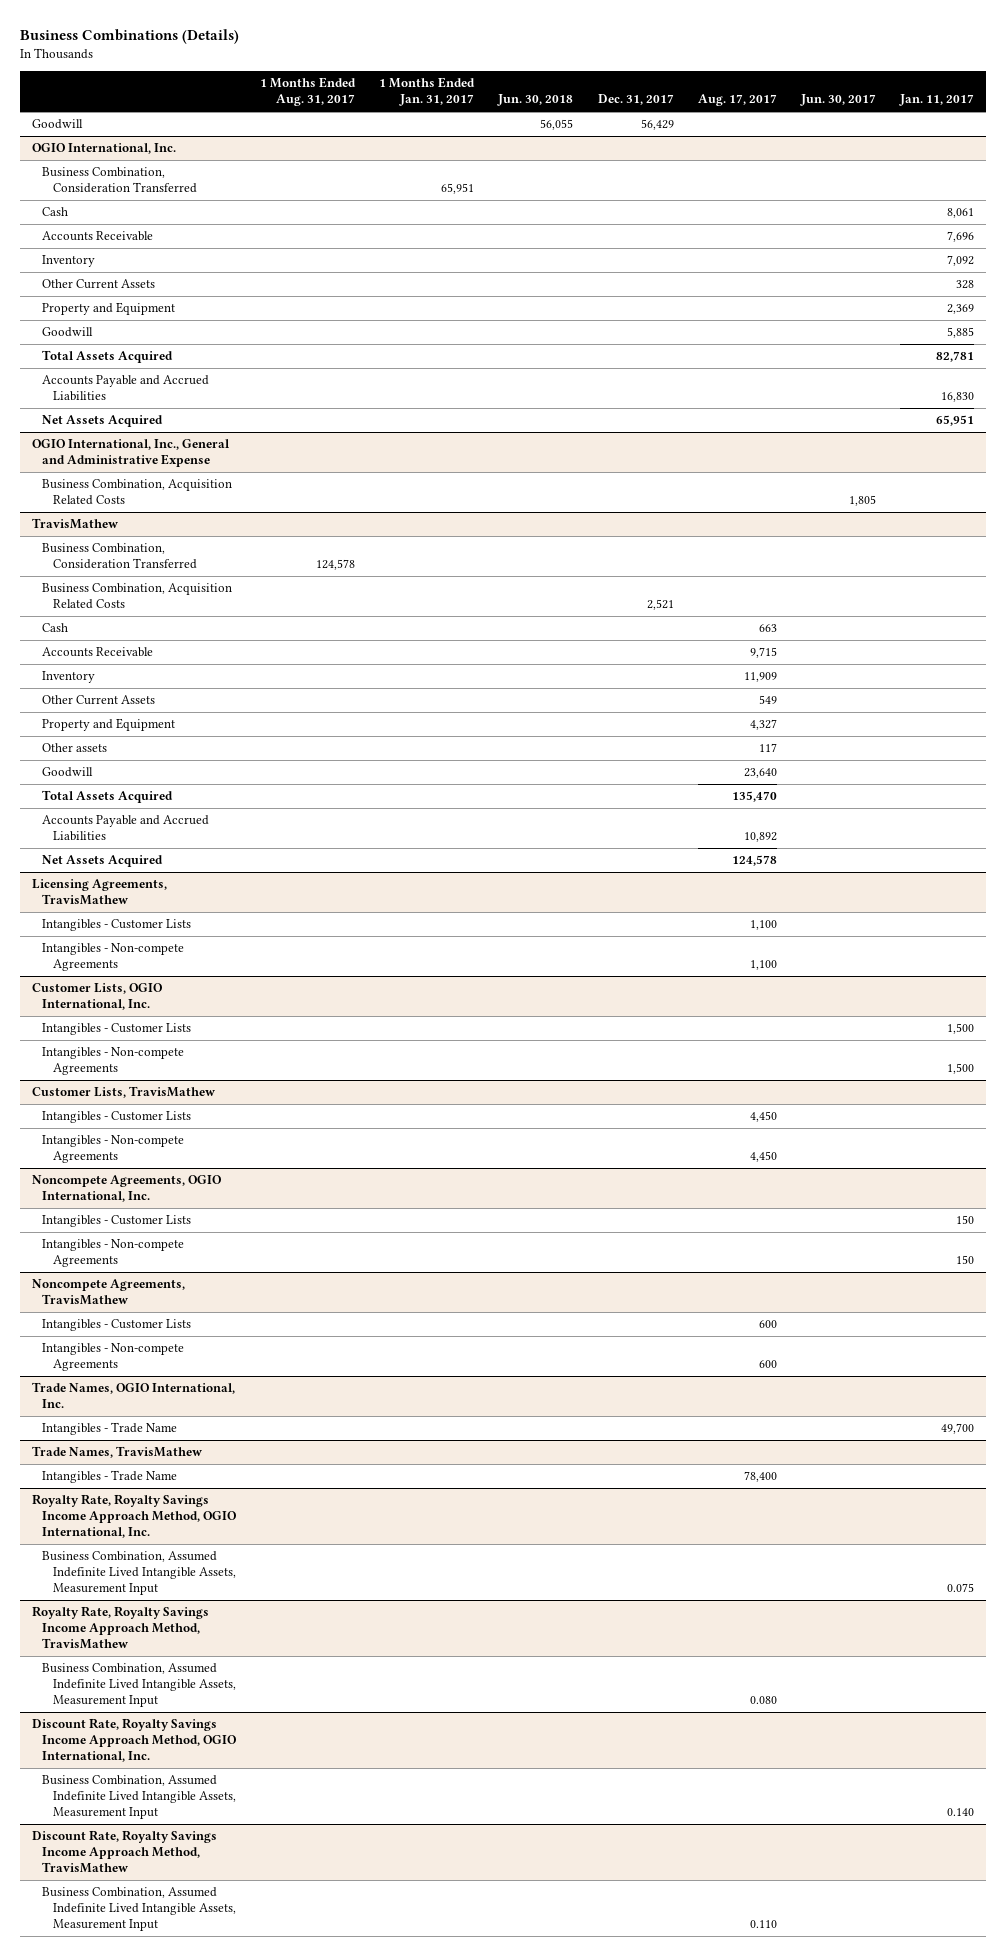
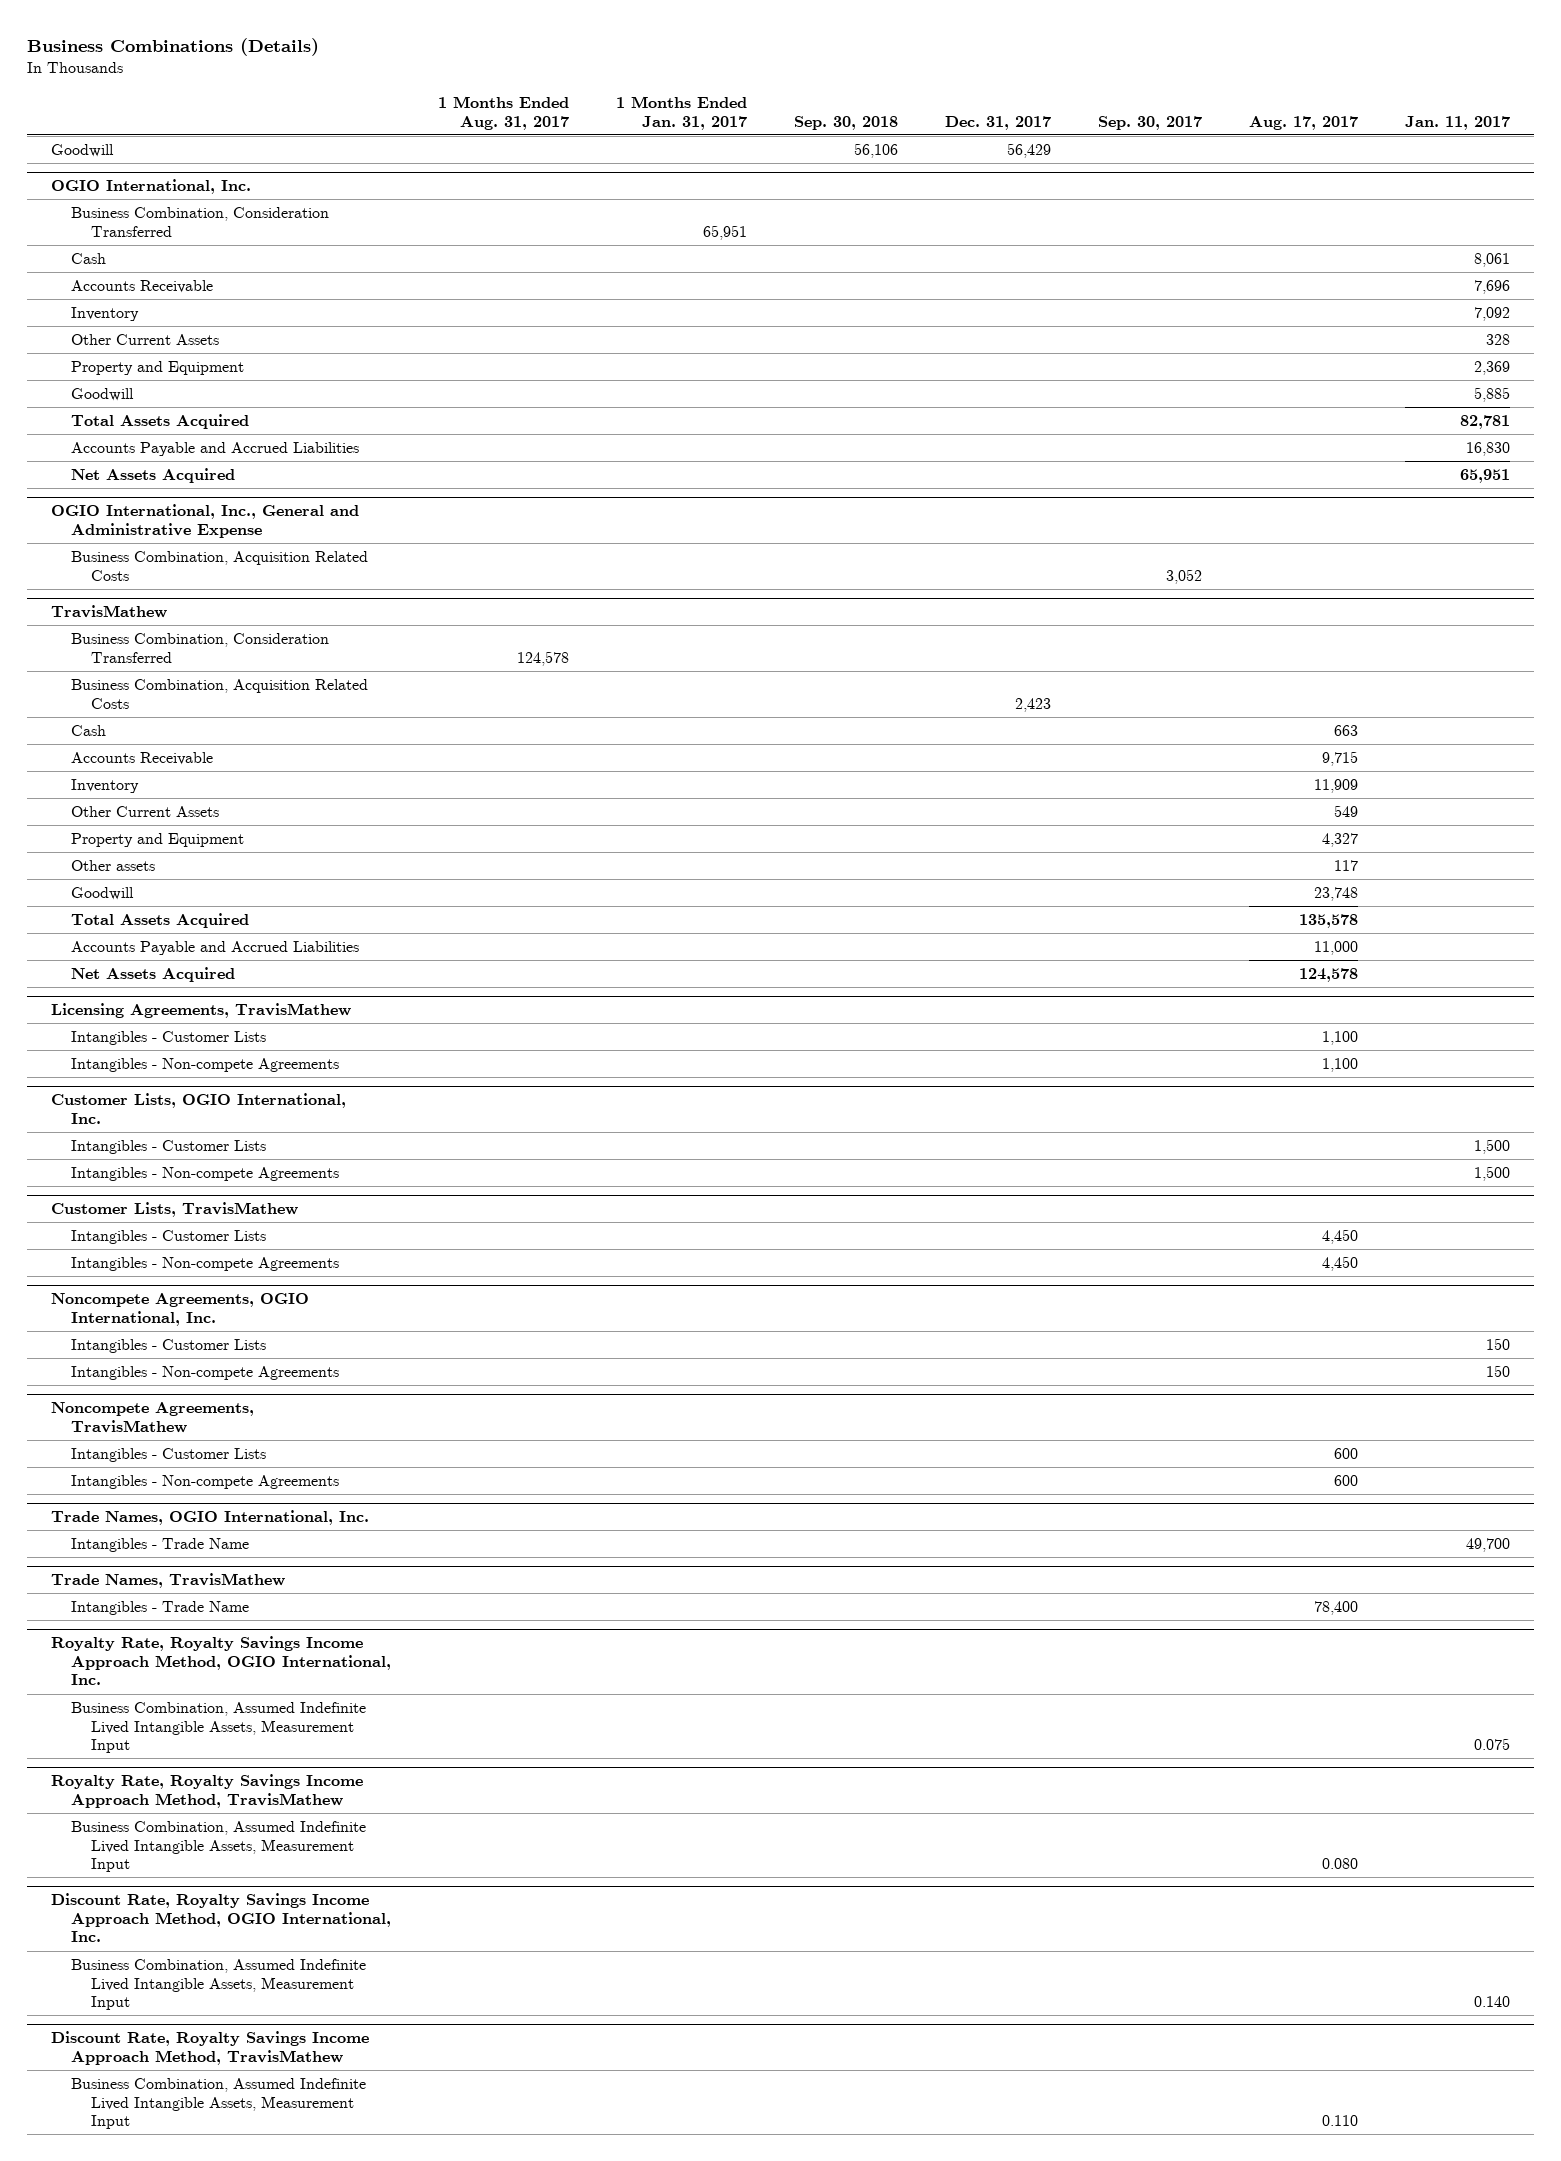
- | 1 Months Ended Aug. 31, 2017 | 1 Months Ended Jan. 31, 2017 | Jun. 30, 2018 | Dec. 31, 2017 | Aug. 17, 2017 | Jun. 30, 2017 | Jan. 11, 2017
+ | 1 Months Ended Aug. 31, 2017 | 1 Months Ended Jan. 31, 2017 | Sep. 30, 2018 | Dec. 31, 2017 | Sep. 30, 2017 | Aug. 17, 2017 | Jan. 11, 2017
@ TravisMathew
- Business Combination, Acquisition Related Costs | | | | 2,521 | | |
+ Business Combination, Acquisition Related Costs | | | | 2,423 | | |
- Goodwill | | | | | 23,640 | |
- Total Assets Acquired | | | | | 135,470 | |
- Accounts Payable and Accrued Liabilities | | | | | 10,892 | |
+ Goodwill | | | | | | 23,748 |
+ Total Assets Acquired | | | | | | 135,578 |
+ Accounts Payable and Accrued Liabilities | | | | | | 11,000 |

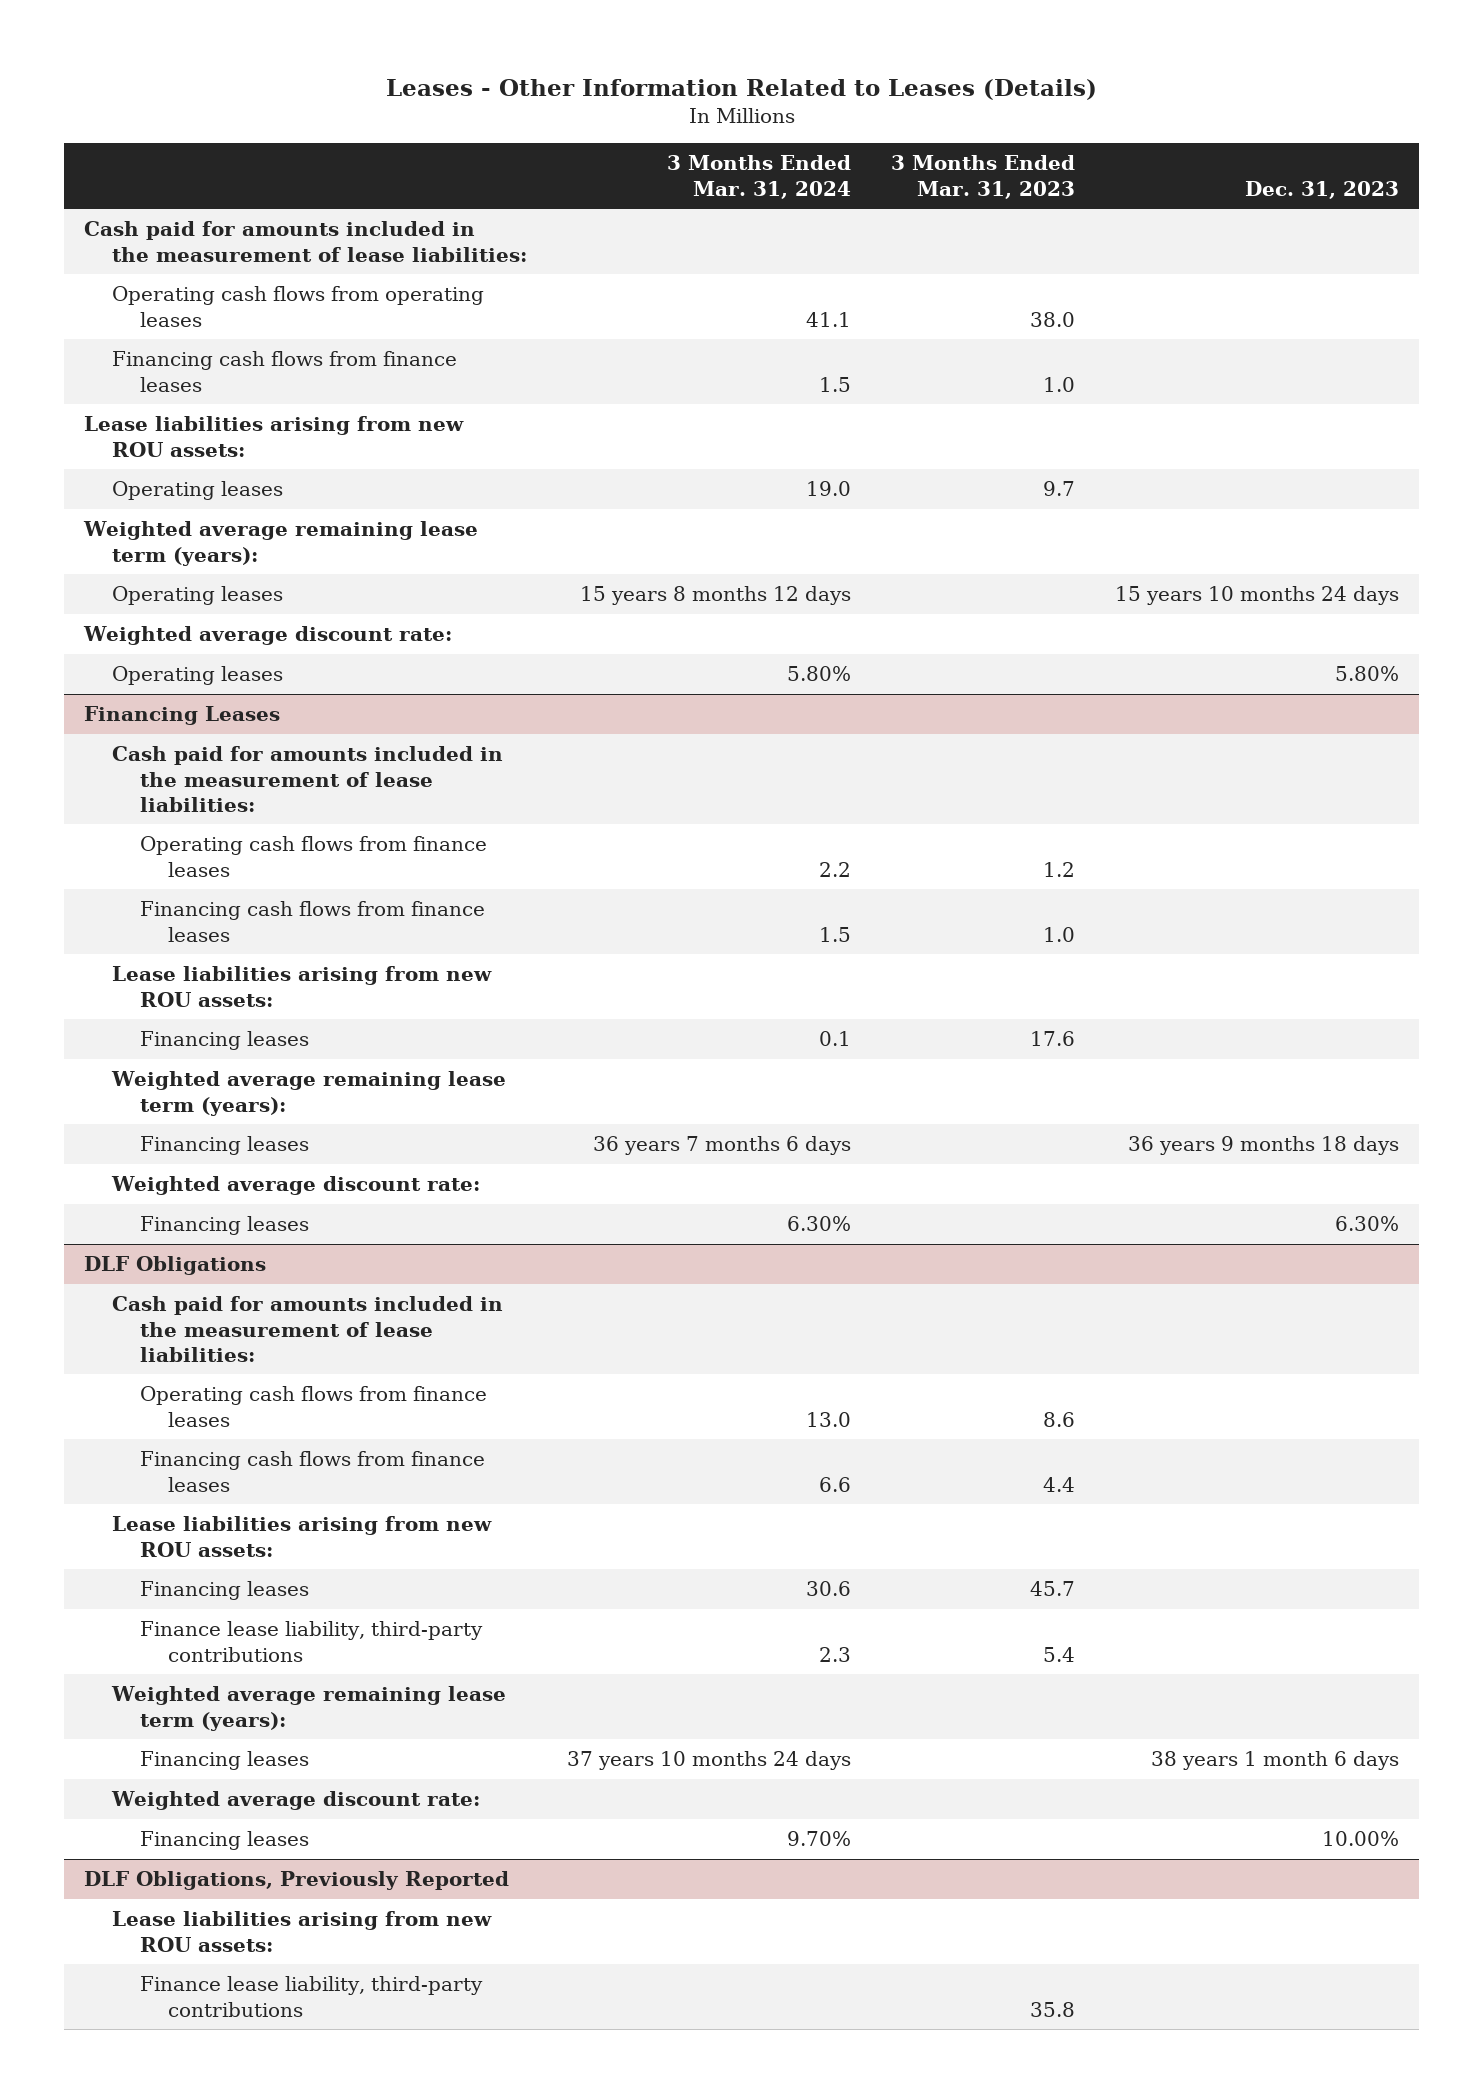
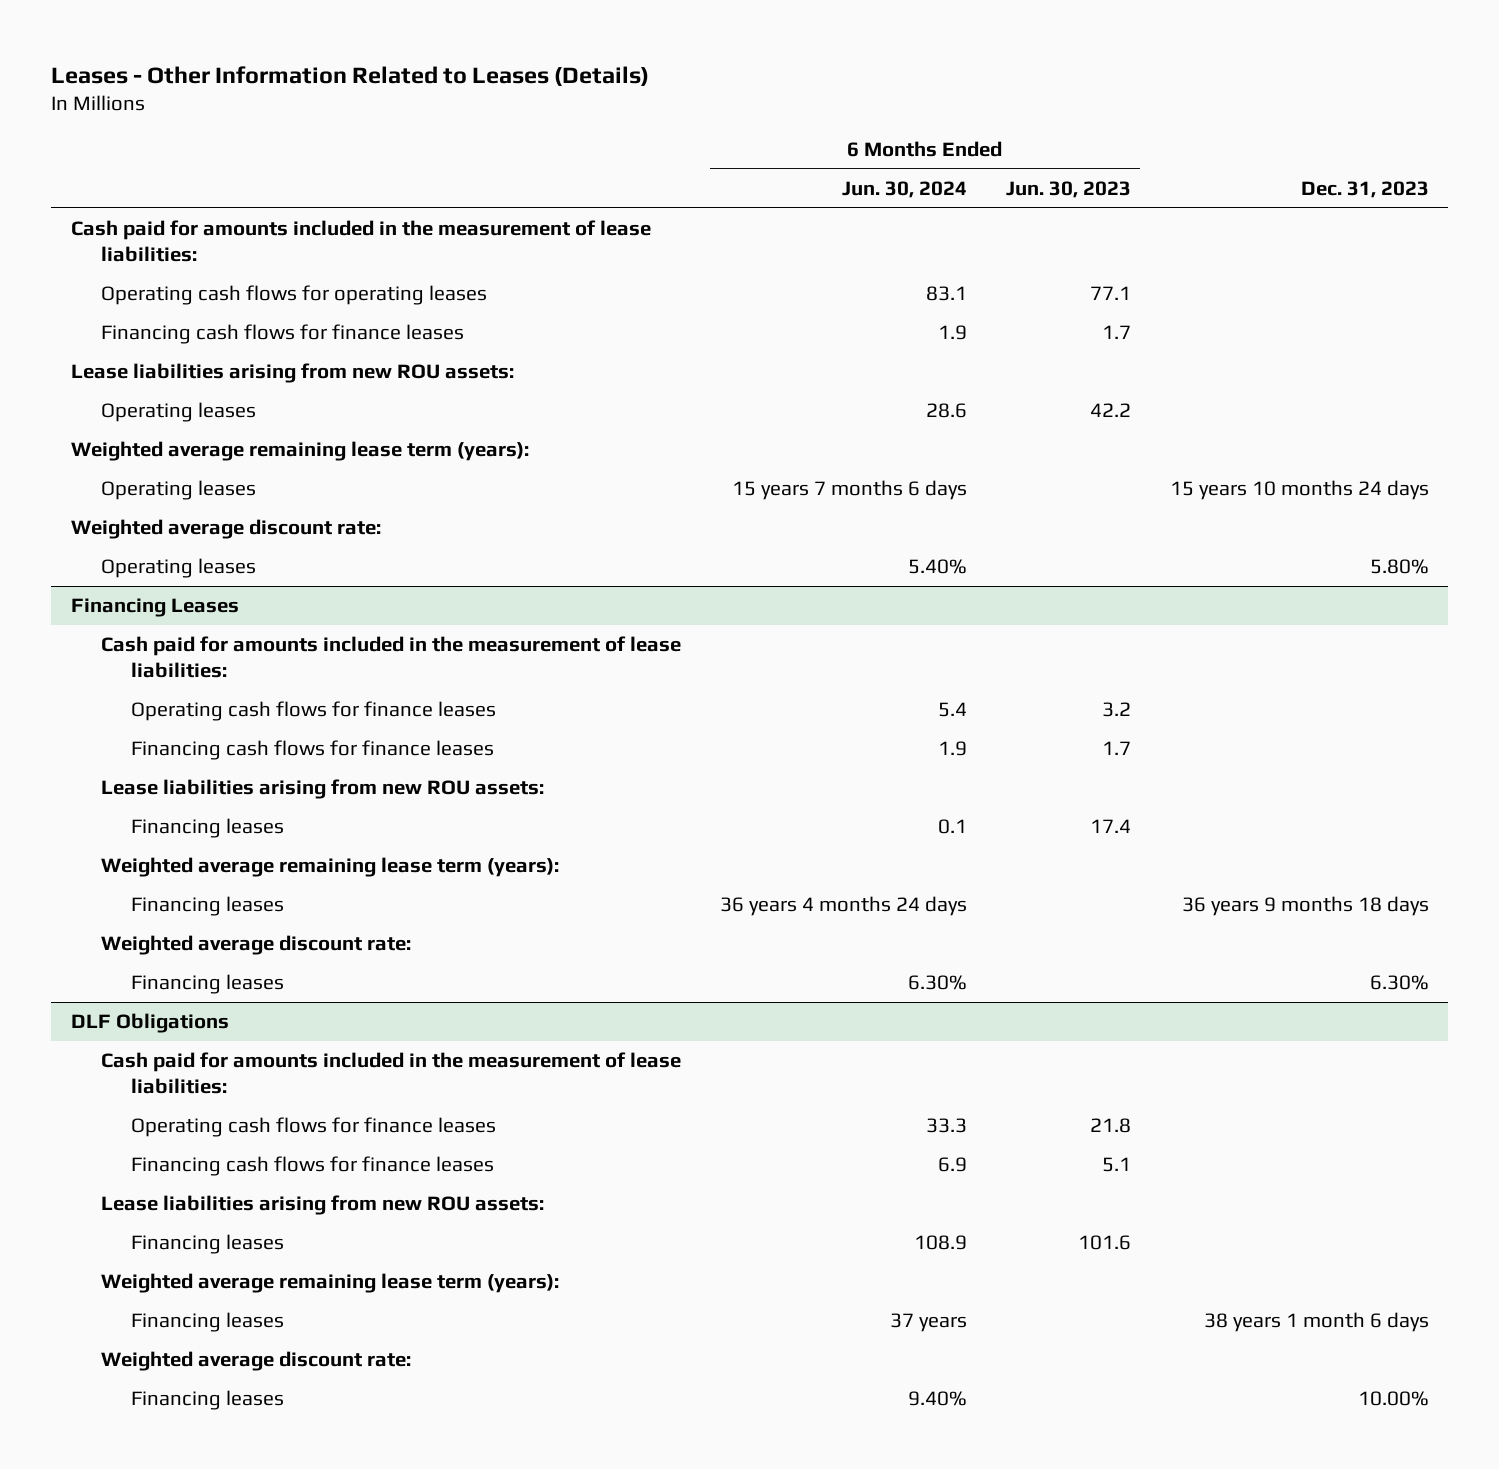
- | 3 Months Ended Mar. 31, 2024 | 3 Months Ended Mar. 31, 2023 | Dec. 31, 2023
+ | 6 Months Ended Jun. 30, 2024 | 6 Months Ended Jun. 30, 2023 | Dec. 31, 2023
- Operating cash flows from operating leases | 41.1 | 38.0 |
- Financing cash flows from finance leases | 1.5 | 1.0 |
+ Operating cash flows for operating leases | 83.1 | 77.1 |
+ Financing cash flows for finance leases | 1.9 | 1.7 |
@ Financing Leases
- Operating cash flows from finance leases | 2.2 | 1.2 |
- Financing cash flows from finance leases | 1.5 | 1.0 |
+ Operating cash flows for finance leases | 5.4 | 3.2 |
+ Financing cash flows for finance leases | 1.9 | 1.7 |
@ DLF Obligations
- Operating cash flows from finance leases | 13.0 | 8.6 |
- Financing cash flows from finance leases | 6.6 | 4.4 |
+ Operating cash flows for finance leases | 33.3 | 21.8 |
+ Financing cash flows for finance leases | 6.9 | 5.1 |
- Finance lease liability, third-party contributions | 2.3 | 5.4 |
- DLF Obligations, Previously Reported
- Lease liabilities arising from new ROU assets:
- Finance lease liability, third-party contributions | | 35.8 |

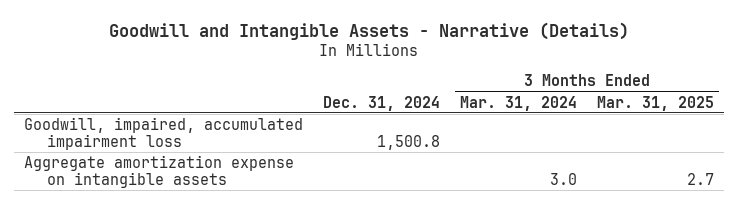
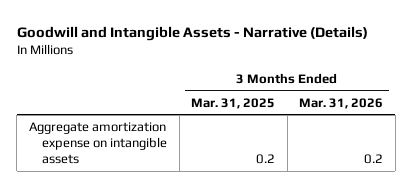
- | Dec. 31, 2024 | 3 Months Ended Mar. 31, 2024 | 3 Months Ended Mar. 31, 2025
+ | 3 Months Ended Mar. 31, 2025 | 3 Months Ended Mar. 31, 2026
- Goodwill, impaired, accumulated impairment loss | 1,500.8 | |
- Aggregate amortization expense on intangible assets | | 3.0 | 2.7
+ Aggregate amortization expense on intangible assets | 0.2 | 0.2

